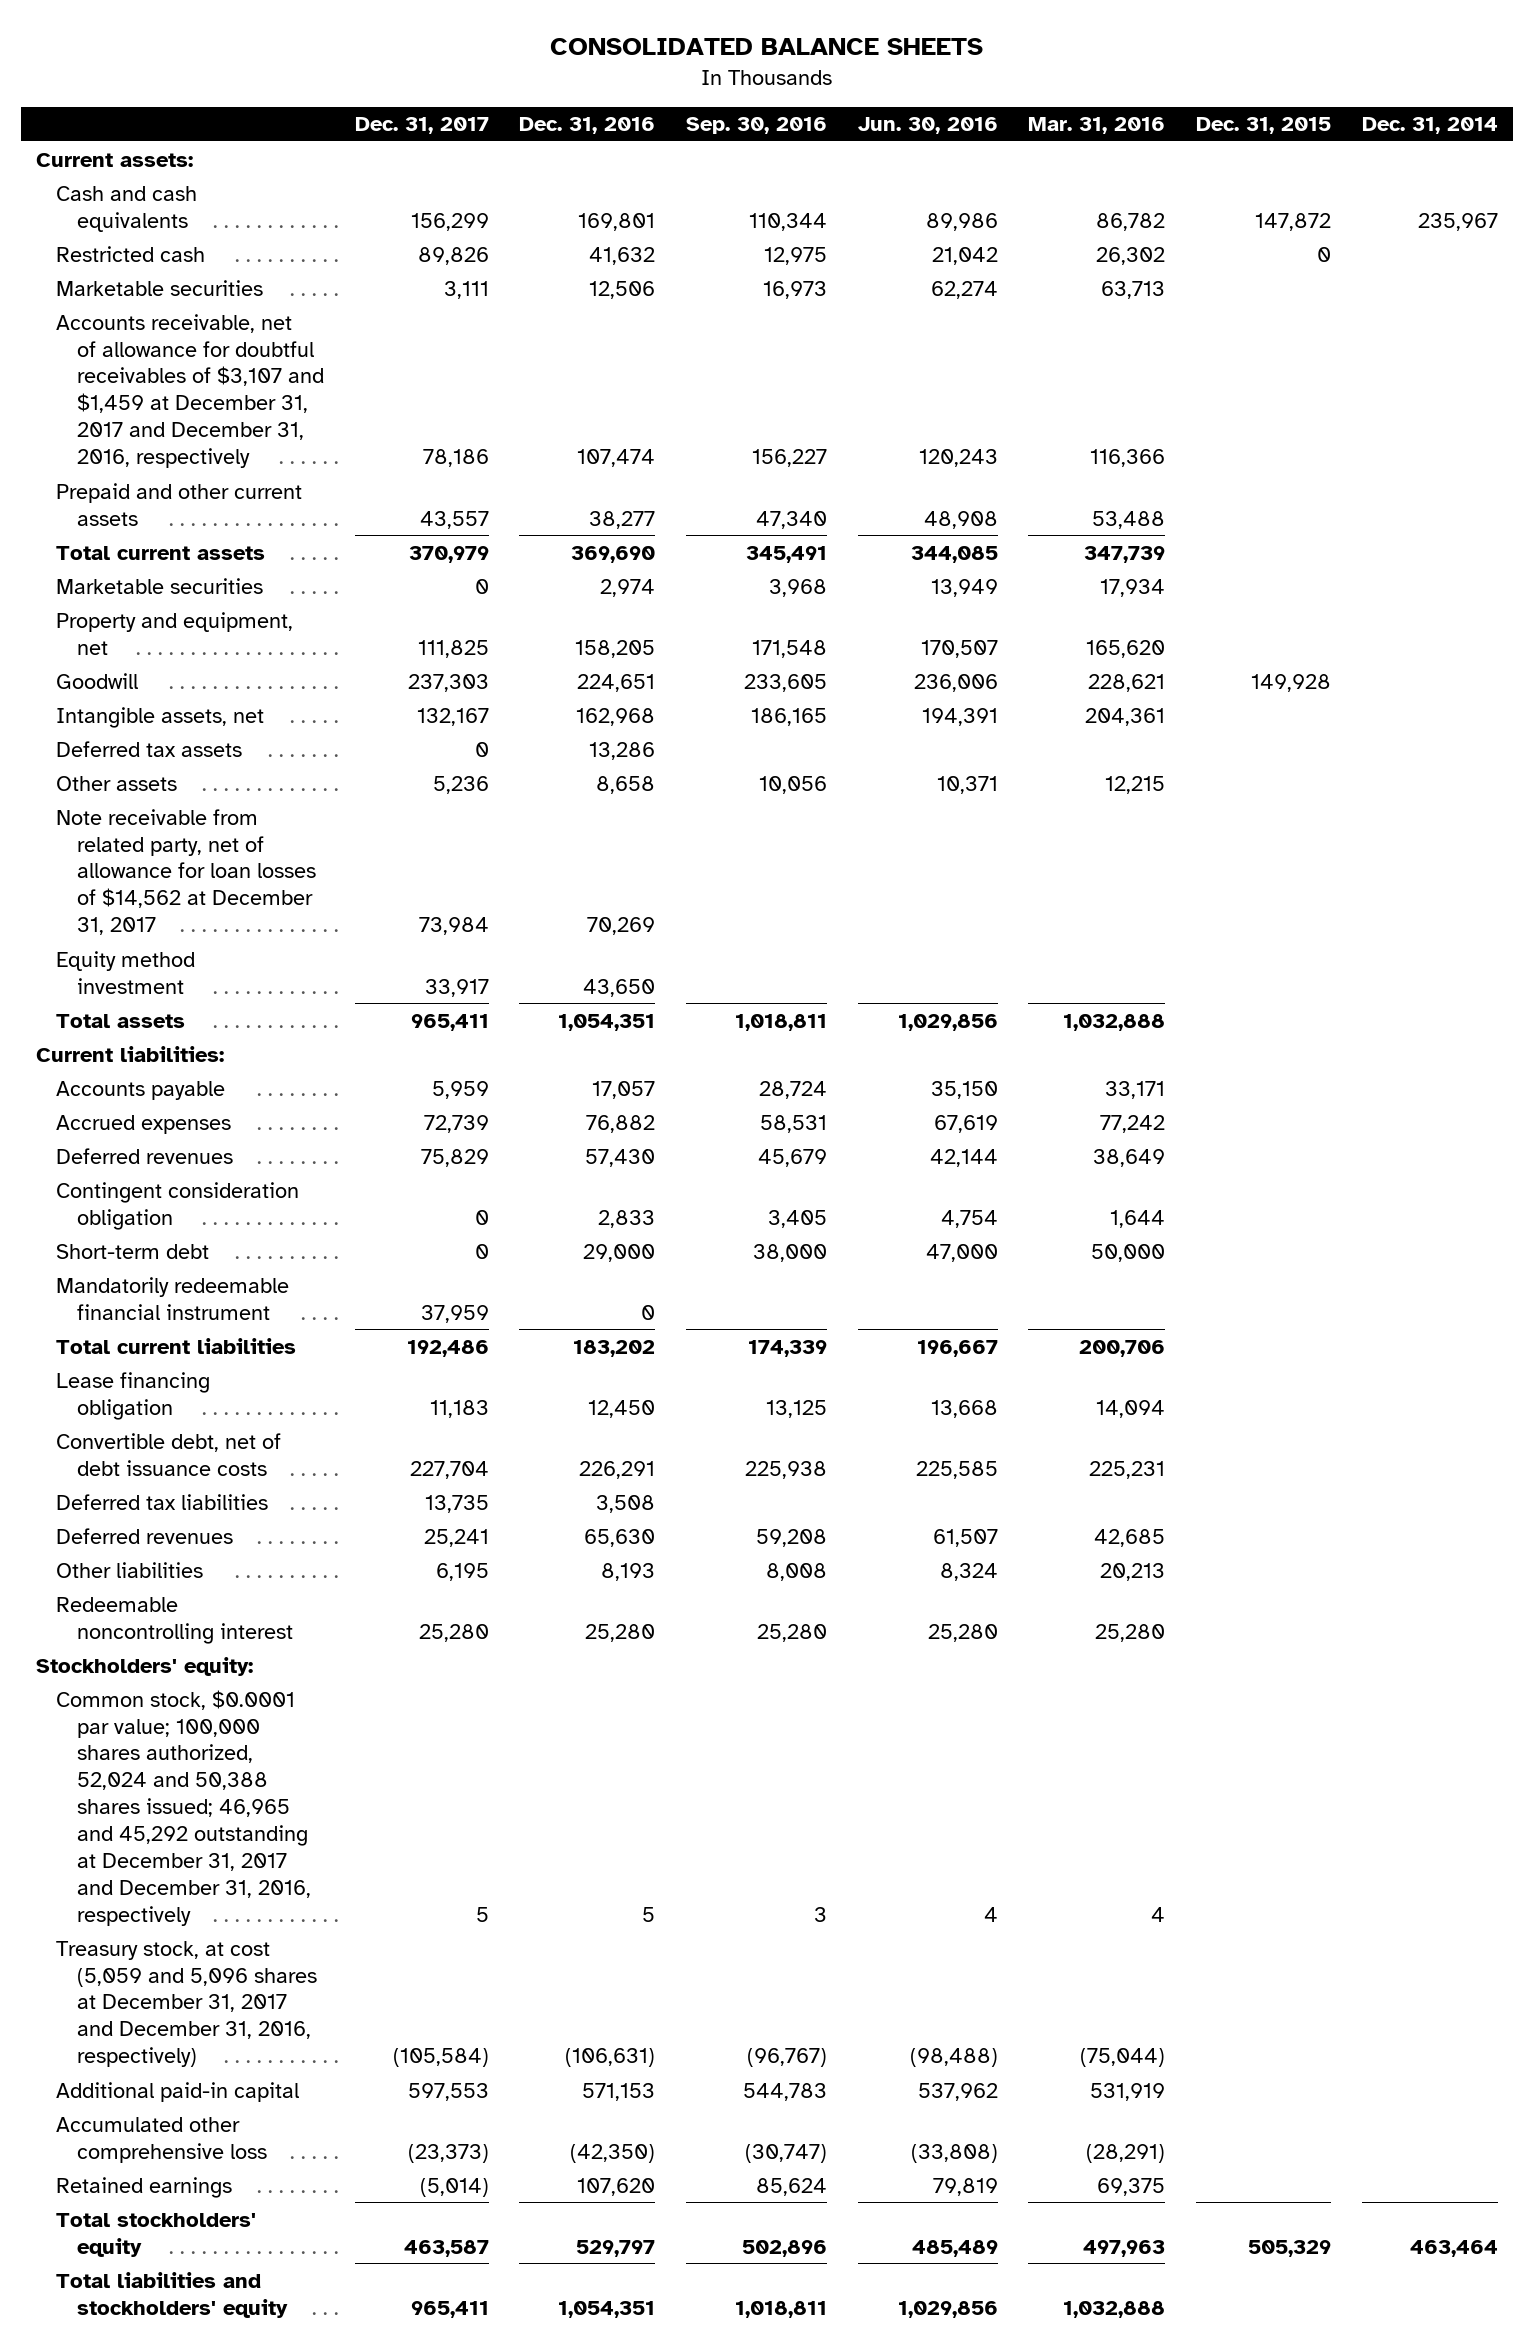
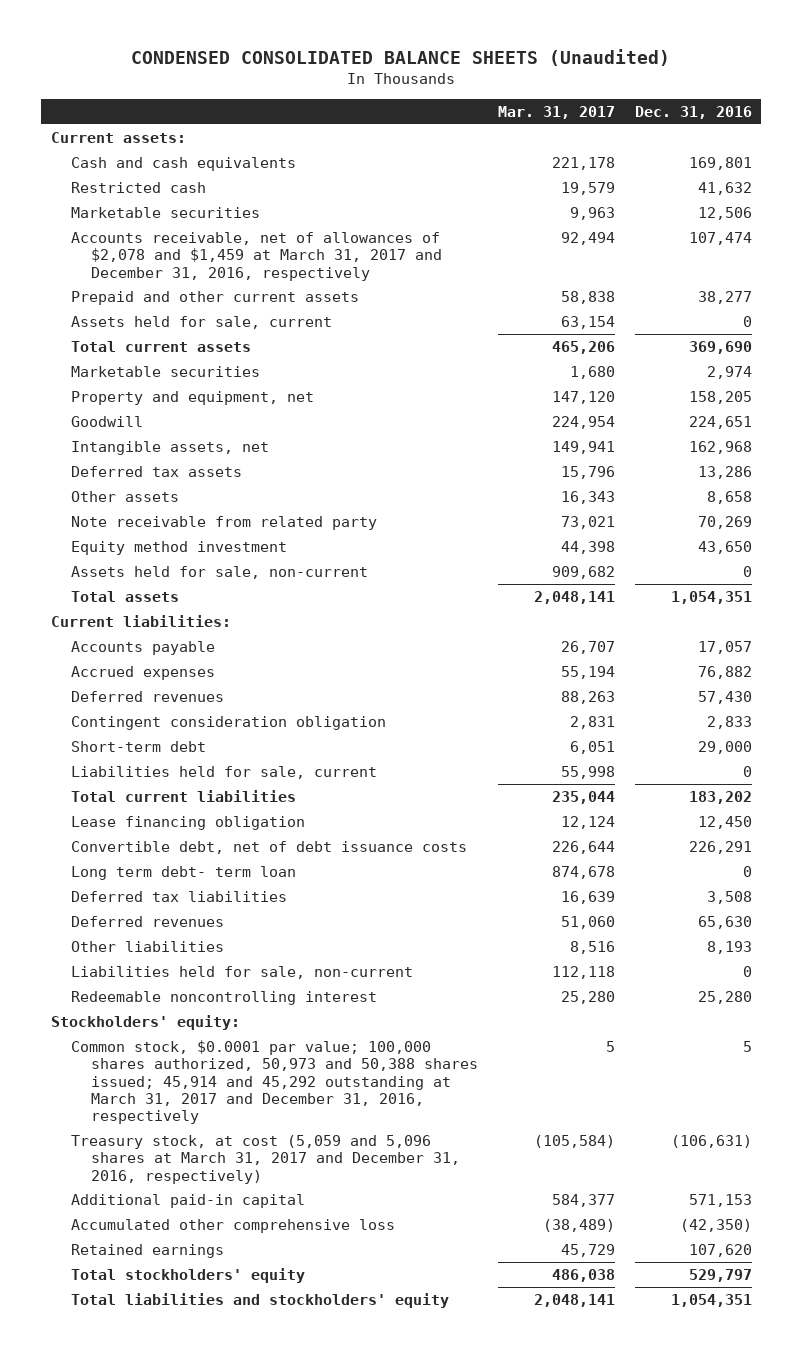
- CONSOLIDATED BALANCE SHEETS
+ CONDENSED CONSOLIDATED BALANCE SHEETS (Unaudited)
- | Dec. 31, 2017 | Dec. 31, 2016 | Sep. 30, 2016 | Jun. 30, 2016 | Mar. 31, 2016 | Dec. 31, 2015 | Dec. 31, 2014
+ | Mar. 31, 2017 | Dec. 31, 2016
- Accounts receivable, net of allowance for doubtful receivables of $3,107 and $1,459 at December 31, 2017 and December 31, 2016, respectively | 78,186 | 107,474 | 156,227 | 120,243 | 116,366 | |
+ Accounts receivable, net of allowances of $2,078 and $1,459 at March 31, 2017 and December 31, 2016, respectively | 92,494 | 107,474
+ Assets held for sale, current | 63,154 | 0
- Note receivable from related party, net of allowance for loan losses of $14,562 at December 31, 2017 | 73,984 | 70,269 | | | | |
+ Note receivable from related party | 73,021 | 70,269
+ Assets held for sale, non-current | 909,682 | 0
- Mandatorily redeemable financial instrument | 37,959 | 0 | | | | |
+ Liabilities held for sale, current | 55,998 | 0
+ Long term debt- term loan | 874,678 | 0
+ Liabilities held for sale, non-current | 112,118 | 0
- Common stock, $0.0001 par value; 100,000 shares authorized, 52,024 and 50,388 shares issued; 46,965 and 45,292 outstanding at December 31, 2017 and December 31, 2016, respectively | 5 | 5 | 3 | 4 | 4 | |
- Treasury stock, at cost (5,059 and 5,096 shares at December 31, 2017 and December 31, 2016, respectively) | (105,584) | (106,631) | (96,767) | (98,488) | (75,044) | |
+ Common stock, $0.0001 par value; 100,000 shares authorized, 50,973 and 50,388 shares issued; 45,914 and 45,292 outstanding at March 31, 2017 and December 31, 2016, respectively | 5 | 5
+ Treasury stock, at cost (5,059 and 5,096 shares at March 31, 2017 and December 31, 2016, respectively) | (105,584) | (106,631)

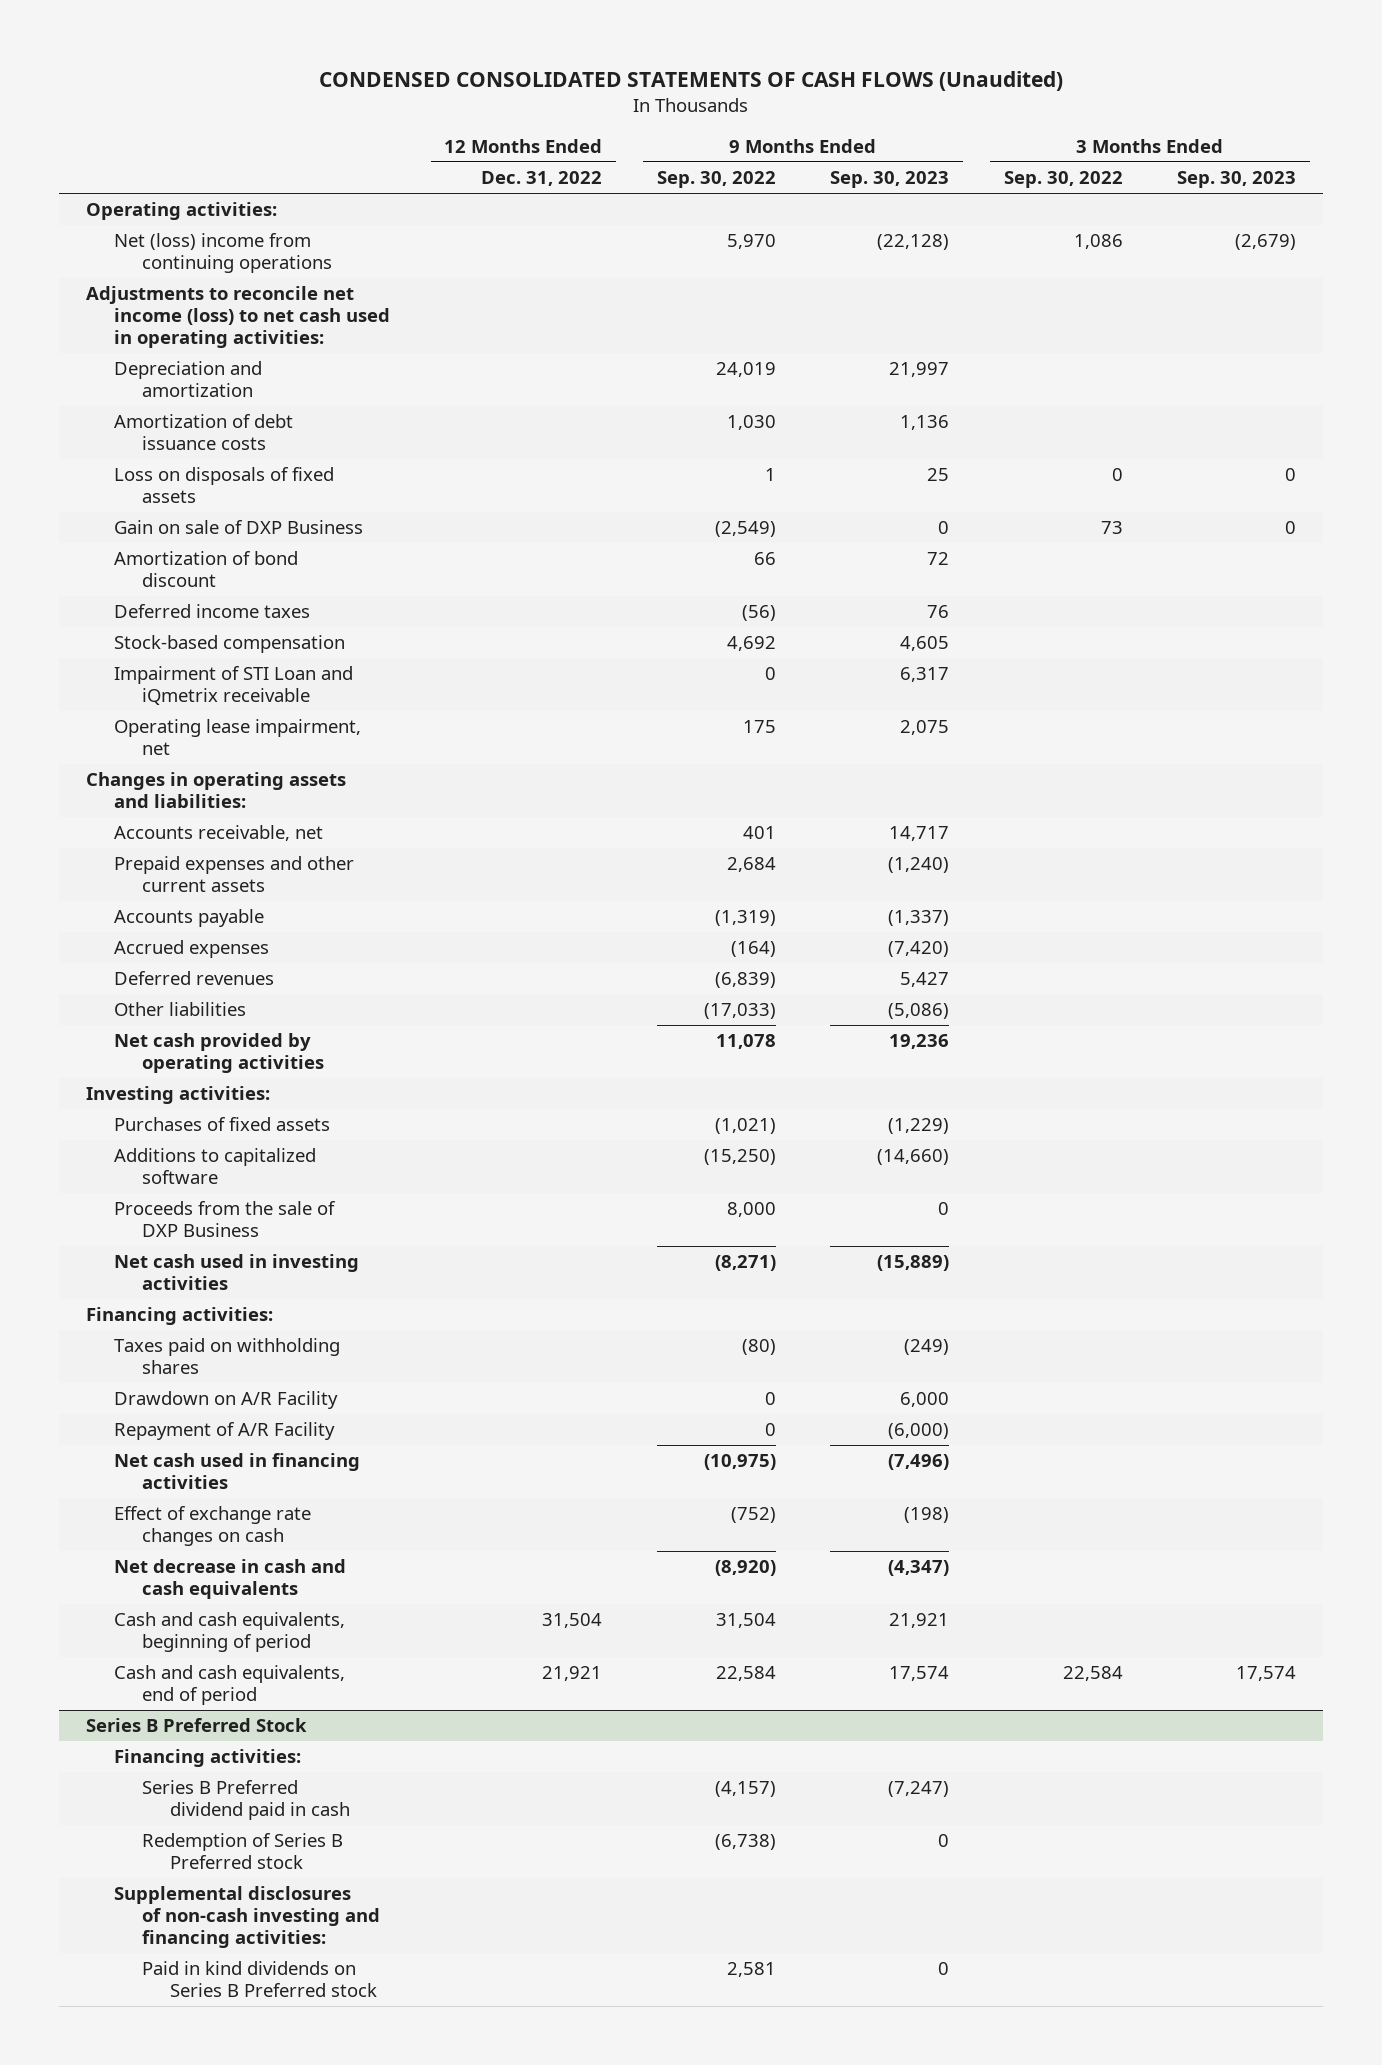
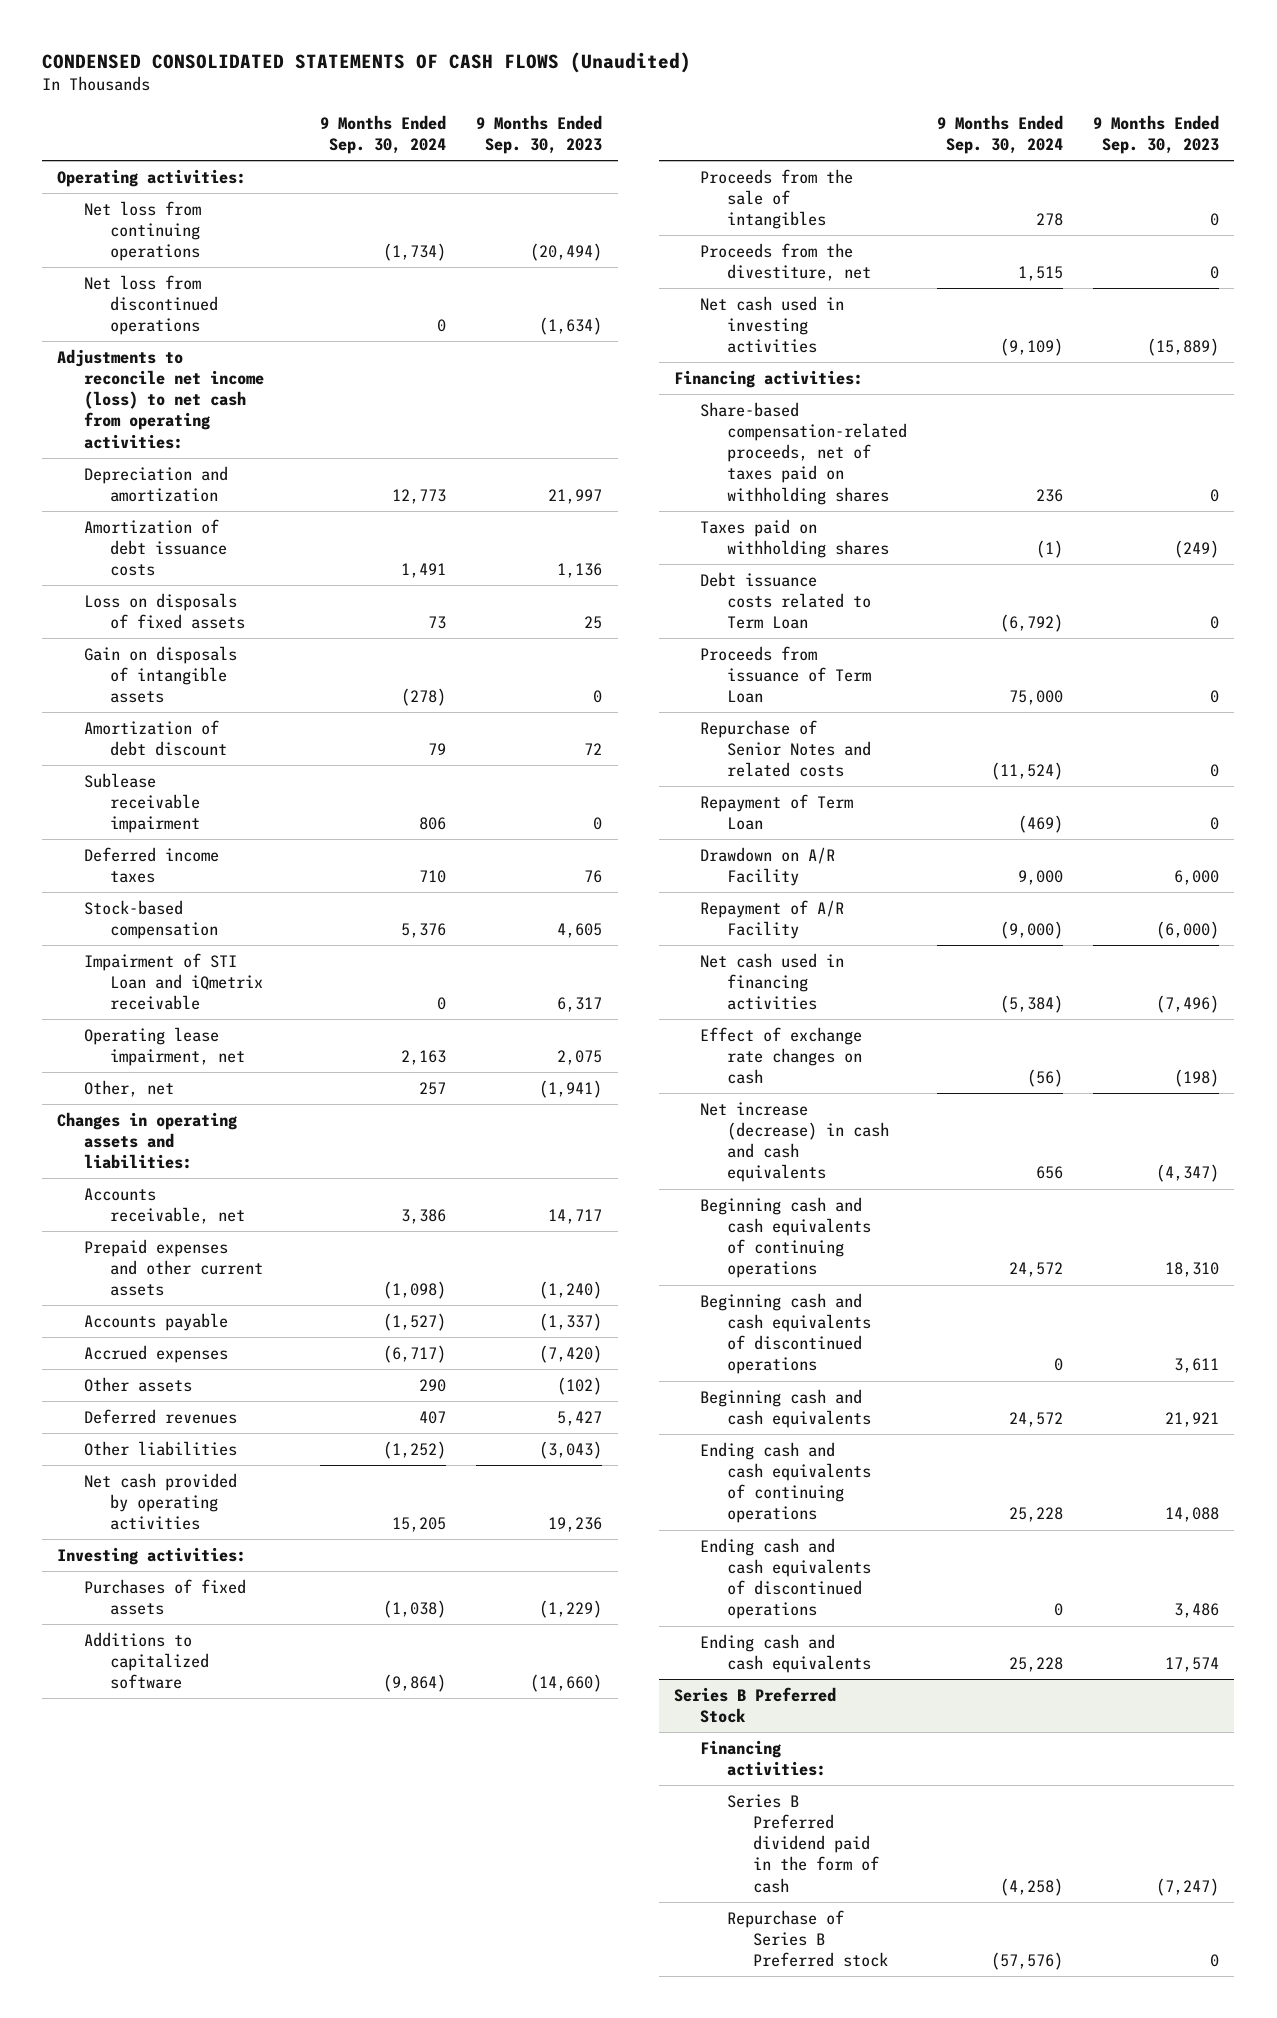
- | 12 Months Ended Dec. 31, 2022 | 9 Months Ended Sep. 30, 2022 | 9 Months Ended Sep. 30, 2023 | 3 Months Ended Sep. 30, 2022 | 3 Months Ended Sep. 30, 2023
+ | 9 Months Ended Sep. 30, 2024 | 9 Months Ended Sep. 30, 2023
- Net (loss) income from continuing operations | | 5,970 | (22,128) | 1,086 | (2,679)
- Adjustments to reconcile net income (loss) to net cash used in operating activities:
+ Net loss from continuing operations | (1,734) | (20,494)
+ Net loss from discontinued operations | 0 | (1,634)
+ Adjustments to reconcile net income (loss) to net cash from operating activities:
- Gain on sale of DXP Business | | (2,549) | 0 | 73 | 0
- Amortization of bond discount | | 66 | 72 | |
+ Gain on disposals of intangible assets | (278) | 0
+ Amortization of debt discount | 79 | 72
+ Sublease receivable impairment | 806 | 0
+ Other, net | 257 | (1,941)
+ Other assets | 290 | (102)
- Other liabilities | | (17,033) | (5,086) | |
+ Other liabilities | (1,252) | (3,043)
- Proceeds from the sale of DXP Business | | 8,000 | 0 | |
+ Proceeds from the sale of intangibles | 278 | 0
+ Proceeds from the divestiture, net | 1,515 | 0
+ Share-based compensation-related proceeds, net of taxes paid on withholding shares | 236 | 0
+ Debt issuance costs related to Term Loan | (6,792) | 0
+ Proceeds from issuance of Term Loan | 75,000 | 0
+ Repurchase of Senior Notes and related costs | (11,524) | 0
+ Repayment of Term Loan | (469) | 0
- Net decrease in cash and cash equivalents | | (8,920) | (4,347) | |
- Cash and cash equivalents, beginning of period | 31,504 | 31,504 | 21,921 | |
- Cash and cash equivalents, end of period | 21,921 | 22,584 | 17,574 | 22,584 | 17,574
+ Net increase (decrease) in cash and cash equivalents | 656 | (4,347)
+ Beginning cash and cash equivalents of continuing operations | 24,572 | 18,310
+ Beginning cash and cash equivalents of discontinued operations | 0 | 3,611
+ Beginning cash and cash equivalents | 24,572 | 21,921
+ Ending cash and cash equivalents of continuing operations | 25,228 | 14,088
+ Ending cash and cash equivalents of discontinued operations | 0 | 3,486
+ Ending cash and cash equivalents | 25,228 | 17,574
@ Series B Preferred Stock
- Series B Preferred dividend paid in cash | | (4,157) | (7,247) | |
- Redemption of Series B Preferred stock | | (6,738) | 0 | |
- Supplemental disclosures of non-cash investing and financing activities:
- Paid in kind dividends on Series B Preferred stock | | 2,581 | 0 | |
+ Series B Preferred dividend paid in the form of cash | (4,258) | (7,247)
+ Repurchase of Series B Preferred stock | (57,576) | 0

